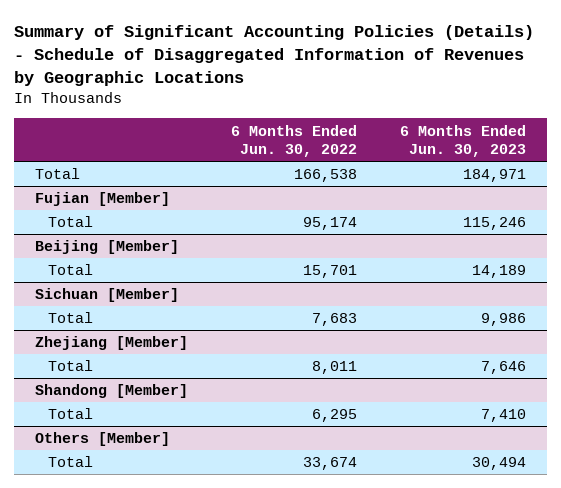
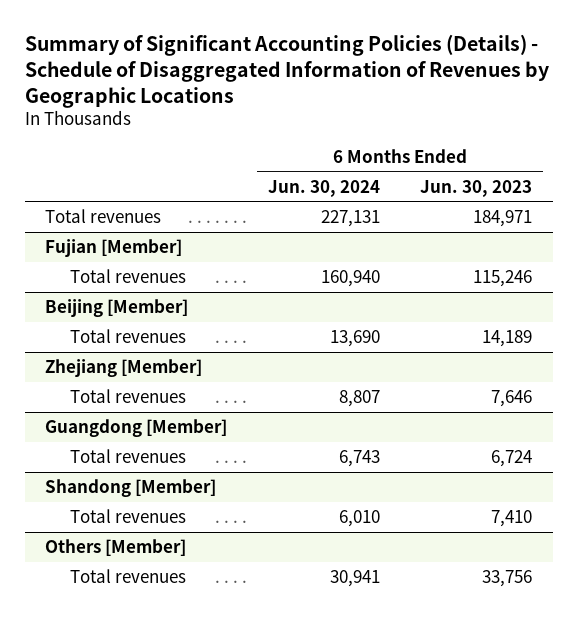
- | 6 Months Ended Jun. 30, 2022 | 6 Months Ended Jun. 30, 2023
+ | 6 Months Ended Jun. 30, 2024 | 6 Months Ended Jun. 30, 2023
- Total | 166,538 | 184,971
+ Total revenues | 227,131 | 184,971
@ Fujian [Member]
- Total | 95,174 | 115,246
+ Total revenues | 160,940 | 115,246
@ Beijing [Member]
- Total | 15,701 | 14,189
- Sichuan [Member]
- Total | 7,683 | 9,986
@ Beijing [Member]
+ Total revenues | 13,690 | 14,189
@ Zhejiang [Member]
- Total | 8,011 | 7,646
+ Total revenues | 8,807 | 7,646
+ Guangdong [Member]
+ Total revenues | 6,743 | 6,724
@ Shandong [Member]
- Total | 6,295 | 7,410
+ Total revenues | 6,010 | 7,410
@ Others [Member]
- Total | 33,674 | 30,494
+ Total revenues | 30,941 | 33,756

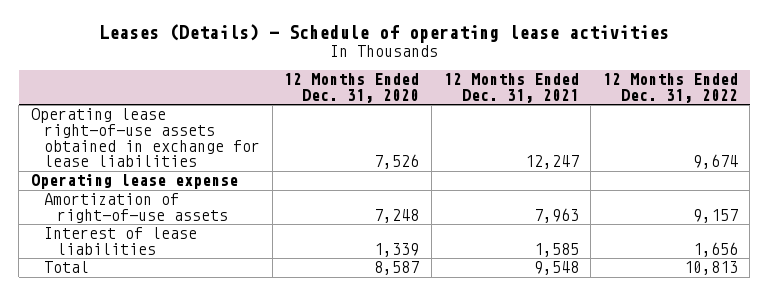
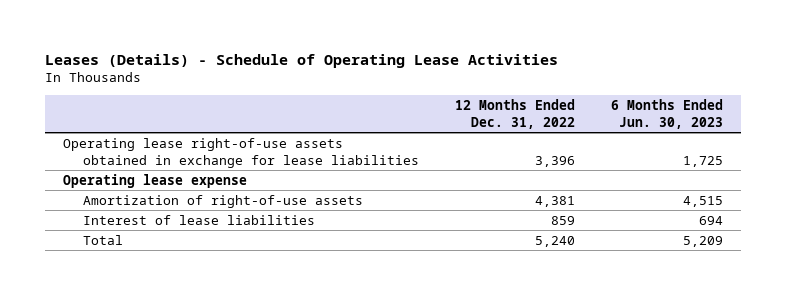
- Leases (Details) - Schedule of operating lease activities
+ Leases (Details) - Schedule of Operating Lease Activities
- | 12 Months Ended Dec. 31, 2020 | 12 Months Ended Dec. 31, 2021 | 12 Months Ended Dec. 31, 2022
+ | 12 Months Ended Dec. 31, 2022 | 6 Months Ended Jun. 30, 2023
- Operating lease right-of-use assets obtained in exchange for lease liabilities | 7,526 | 12,247 | 9,674
+ Operating lease right-of-use assets obtained in exchange for lease liabilities | 3,396 | 1,725
- Amortization of right-of-use assets | 7,248 | 7,963 | 9,157
- Interest of lease liabilities | 1,339 | 1,585 | 1,656
- Total | 8,587 | 9,548 | 10,813
+ Amortization of right-of-use assets | 4,381 | 4,515
+ Interest of lease liabilities | 859 | 694
+ Total | 5,240 | 5,209

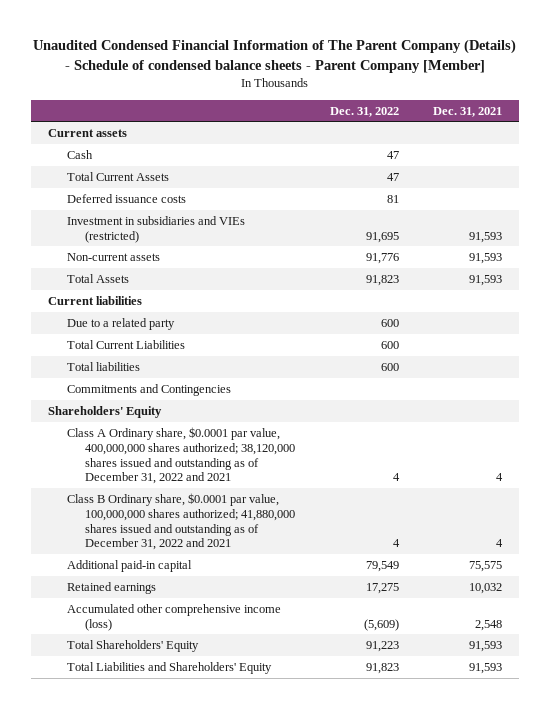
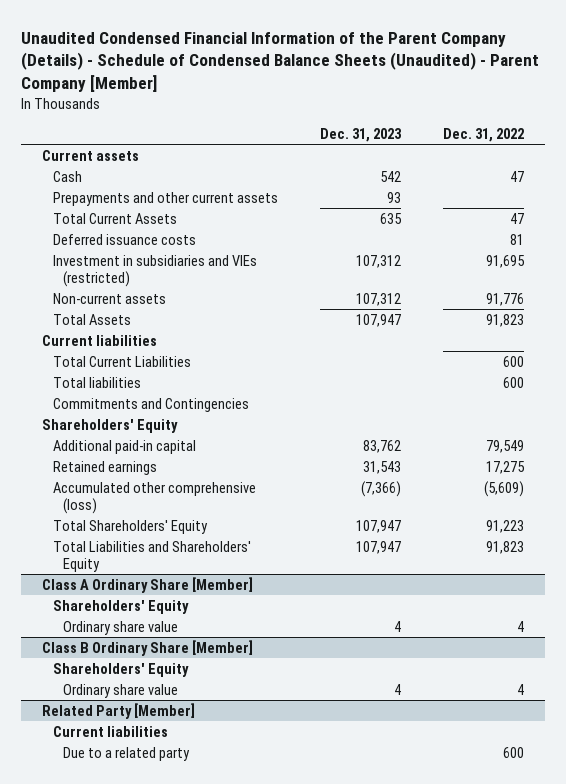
- Unaudited Condensed Financial Information of The Parent Company (Details) - Schedule of condensed balance sheets - Parent Company [Member]
+ Unaudited Condensed Financial Information of the Parent Company (Details) - Schedule of Condensed Balance Sheets (Unaudited) - Parent Company [Member]
- | Dec. 31, 2022 | Dec. 31, 2021
+ | Dec. 31, 2023 | Dec. 31, 2022
+ Prepayments and other current assets | 93 |
- Due to a related party | 600 |
- Class A Ordinary share, $0.0001 par value, 400,000,000 shares authorized; 38,120,000 shares issued and outstanding as of December 31, 2022 and 2021 | 4 | 4
- Class B Ordinary share, $0.0001 par value, 100,000,000 shares authorized; 41,880,000 shares issued and outstanding as of December 31, 2022 and 2021 | 4 | 4
- Accumulated other comprehensive income (loss) | (5,609) | 2,548
+ Accumulated other comprehensive (loss) | (7,366) | (5,609)
+ Class A Ordinary Share [Member]
+ Shareholders' Equity
+ Ordinary share value | 4 | 4
+ Class B Ordinary Share [Member]
+ Shareholders' Equity
+ Ordinary share value | 4 | 4
+ Related Party [Member]
+ Current liabilities
+ Due to a related party | | 600

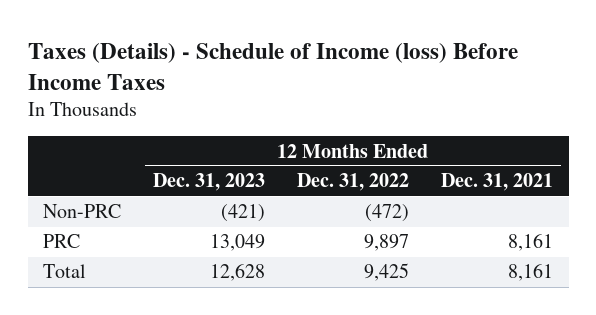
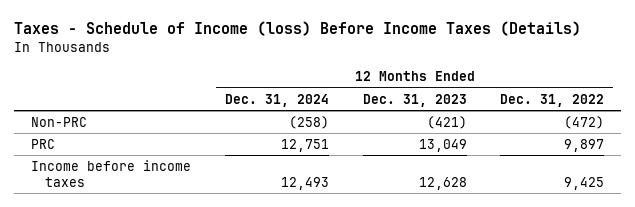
- Taxes (Details) - Schedule of Income (loss) Before Income Taxes
+ Taxes - Schedule of Income (loss) Before Income Taxes (Details)
- | 12 Months Ended Dec. 31, 2023 | 12 Months Ended Dec. 31, 2022 | 12 Months Ended Dec. 31, 2021
+ | 12 Months Ended Dec. 31, 2024 | 12 Months Ended Dec. 31, 2023 | 12 Months Ended Dec. 31, 2022
- Total | 12,628 | 9,425 | 8,161
+ Income before income taxes | 12,493 | 12,628 | 9,425

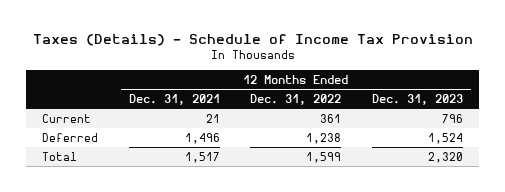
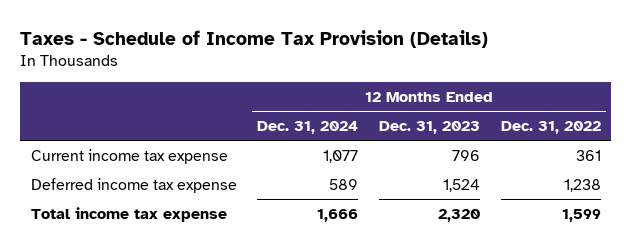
- Taxes (Details) - Schedule of Income Tax Provision
+ Taxes - Schedule of Income Tax Provision (Details)
- | 12 Months Ended Dec. 31, 2021 | 12 Months Ended Dec. 31, 2022 | 12 Months Ended Dec. 31, 2023
+ | 12 Months Ended Dec. 31, 2024 | 12 Months Ended Dec. 31, 2023 | 12 Months Ended Dec. 31, 2022
- Current | 21 | 361 | 796
- Deferred | 1,496 | 1,238 | 1,524
- Total | 1,517 | 1,599 | 2,320
+ Current income tax expense | 1,077 | 796 | 361
+ Deferred income tax expense | 589 | 1,524 | 1,238
+ Total income tax expense | 1,666 | 2,320 | 1,599

